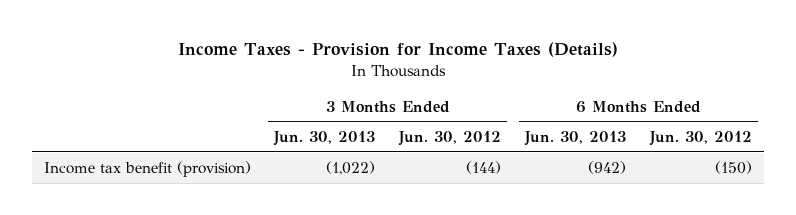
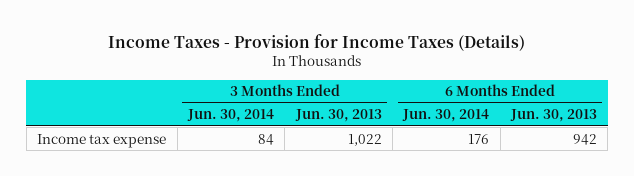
- | 3 Months Ended Jun. 30, 2013 | 3 Months Ended Jun. 30, 2012 | 6 Months Ended Jun. 30, 2013 | 6 Months Ended Jun. 30, 2012
+ | 3 Months Ended Jun. 30, 2014 | 3 Months Ended Jun. 30, 2013 | 6 Months Ended Jun. 30, 2014 | 6 Months Ended Jun. 30, 2013
- Income tax benefit (provision) | (1,022) | (144) | (942) | (150)
+ Income tax expense | 84 | 1,022 | 176 | 942

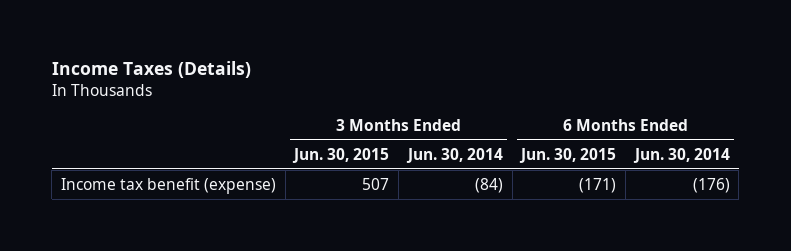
- Income Taxes - Provision for Income Taxes (Details)
+ Income Taxes (Details)
- | 3 Months Ended Jun. 30, 2014 | 3 Months Ended Jun. 30, 2013 | 6 Months Ended Jun. 30, 2014 | 6 Months Ended Jun. 30, 2013
+ | 3 Months Ended Jun. 30, 2015 | 3 Months Ended Jun. 30, 2014 | 6 Months Ended Jun. 30, 2015 | 6 Months Ended Jun. 30, 2014
- Income tax expense | 84 | 1,022 | 176 | 942
+ Income tax benefit (expense) | 507 | (84) | (171) | (176)

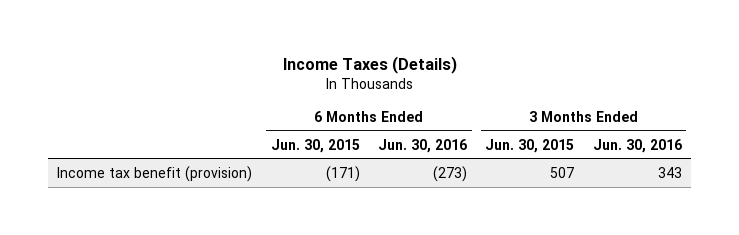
- | 3 Months Ended Jun. 30, 2015 | 3 Months Ended Jun. 30, 2014 | 6 Months Ended Jun. 30, 2015 | 6 Months Ended Jun. 30, 2014
+ | 6 Months Ended Jun. 30, 2015 | 6 Months Ended Jun. 30, 2016 | 3 Months Ended Jun. 30, 2015 | 3 Months Ended Jun. 30, 2016
- Income tax benefit (expense) | 507 | (84) | (171) | (176)
+ Income tax benefit (provision) | (171) | (273) | 507 | 343

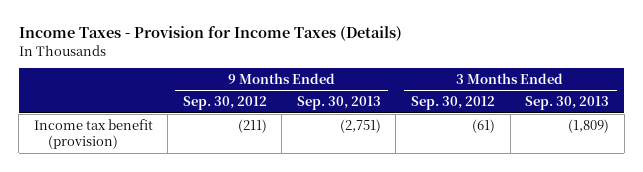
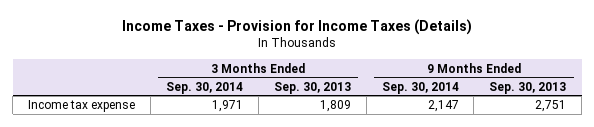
- | 9 Months Ended Sep. 30, 2012 | 9 Months Ended Sep. 30, 2013 | 3 Months Ended Sep. 30, 2012 | 3 Months Ended Sep. 30, 2013
+ | 3 Months Ended Sep. 30, 2014 | 3 Months Ended Sep. 30, 2013 | 9 Months Ended Sep. 30, 2014 | 9 Months Ended Sep. 30, 2013
- Income tax benefit (provision) | (211) | (2,751) | (61) | (1,809)
+ Income tax expense | 1,971 | 1,809 | 2,147 | 2,751

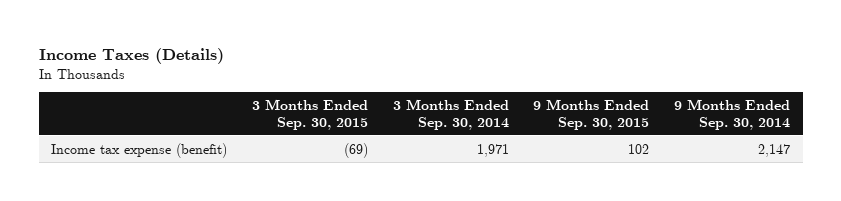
- Income Taxes - Provision for Income Taxes (Details)
+ Income Taxes (Details)
- | 3 Months Ended Sep. 30, 2014 | 3 Months Ended Sep. 30, 2013 | 9 Months Ended Sep. 30, 2014 | 9 Months Ended Sep. 30, 2013
+ | 3 Months Ended Sep. 30, 2015 | 3 Months Ended Sep. 30, 2014 | 9 Months Ended Sep. 30, 2015 | 9 Months Ended Sep. 30, 2014
- Income tax expense | 1,971 | 1,809 | 2,147 | 2,751
+ Income tax expense (benefit) | (69) | 1,971 | 102 | 2,147

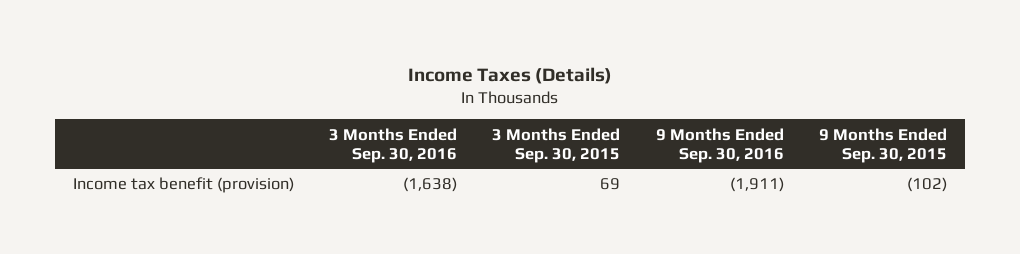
- | 3 Months Ended Sep. 30, 2015 | 3 Months Ended Sep. 30, 2014 | 9 Months Ended Sep. 30, 2015 | 9 Months Ended Sep. 30, 2014
+ | 3 Months Ended Sep. 30, 2016 | 3 Months Ended Sep. 30, 2015 | 9 Months Ended Sep. 30, 2016 | 9 Months Ended Sep. 30, 2015
- Income tax expense (benefit) | (69) | 1,971 | 102 | 2,147
+ Income tax benefit (provision) | (1,638) | 69 | (1,911) | (102)

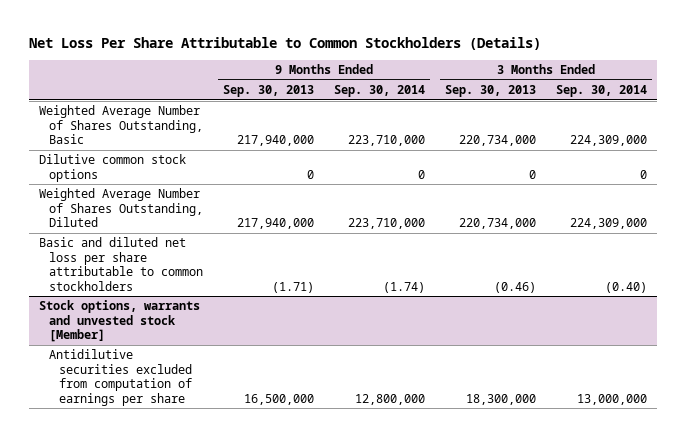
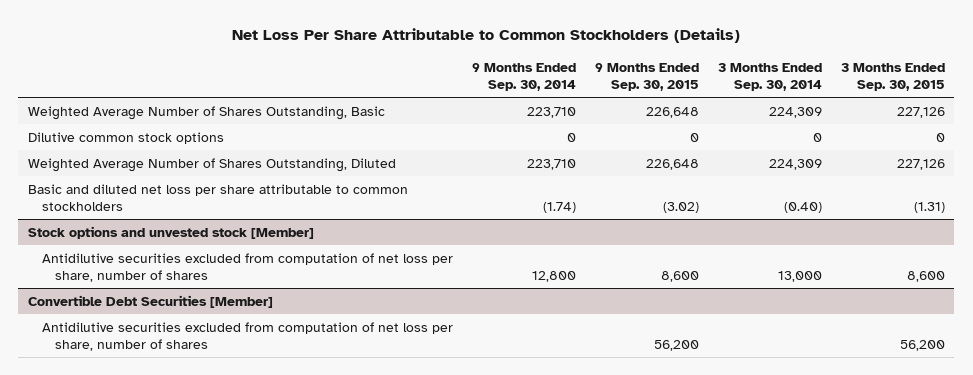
- | 9 Months Ended Sep. 30, 2013 | 9 Months Ended Sep. 30, 2014 | 3 Months Ended Sep. 30, 2013 | 3 Months Ended Sep. 30, 2014
+ | 9 Months Ended Sep. 30, 2014 | 9 Months Ended Sep. 30, 2015 | 3 Months Ended Sep. 30, 2014 | 3 Months Ended Sep. 30, 2015
- Weighted Average Number of Shares Outstanding, Basic | 217,940,000 | 223,710,000 | 220,734,000 | 224,309,000
+ Weighted Average Number of Shares Outstanding, Basic | 223,710 | 226,648 | 224,309 | 227,126
- Weighted Average Number of Shares Outstanding, Diluted | 217,940,000 | 223,710,000 | 220,734,000 | 224,309,000
+ Weighted Average Number of Shares Outstanding, Diluted | 223,710 | 226,648 | 224,309 | 227,126
- Stock options, warrants and unvested stock [Member]
- Antidilutive securities excluded from computation of earnings per share | 16,500,000 | 12,800,000 | 18,300,000 | 13,000,000
+ Stock options and unvested stock [Member]
+ Antidilutive securities excluded from computation of net loss per share, number of shares | 12,800 | 8,600 | 13,000 | 8,600
+ Convertible Debt Securities [Member]
+ Antidilutive securities excluded from computation of net loss per share, number of shares | | 56,200 | | 56,200

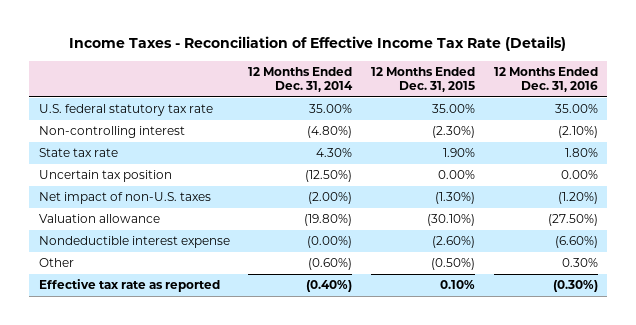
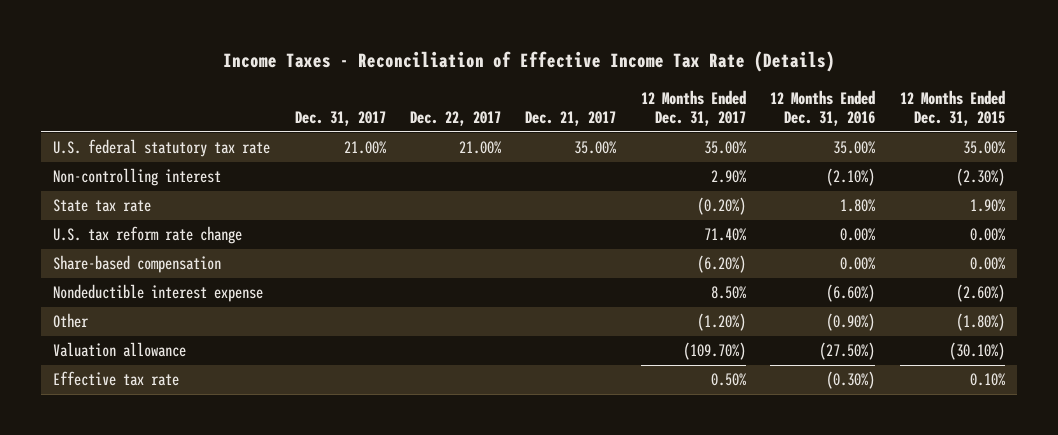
- | 12 Months Ended Dec. 31, 2014 | 12 Months Ended Dec. 31, 2015 | 12 Months Ended Dec. 31, 2016
+ | Dec. 31, 2017 | Dec. 22, 2017 | Dec. 21, 2017 | 12 Months Ended Dec. 31, 2017 | 12 Months Ended Dec. 31, 2016 | 12 Months Ended Dec. 31, 2015
- Uncertain tax position | (12.50%) | 0.00% | 0.00%
- Net impact of non-U.S. taxes | (2.00%) | (1.30%) | (1.20%)
+ U.S. tax reform rate change | | | | 71.40% | 0.00% | 0.00%
+ Share-based compensation | | | | (6.20%) | 0.00% | 0.00%
- Other | (0.60%) | (0.50%) | 0.30%
- Effective tax rate as reported | (0.40%) | 0.10% | (0.30%)
+ Other | | | | (1.20%) | (0.90%) | (1.80%)
moved down: Valuation allowance | | | | (109.70%) | (27.50%) | (30.10%)
+ Effective tax rate | | | | 0.50% | (0.30%) | 0.10%

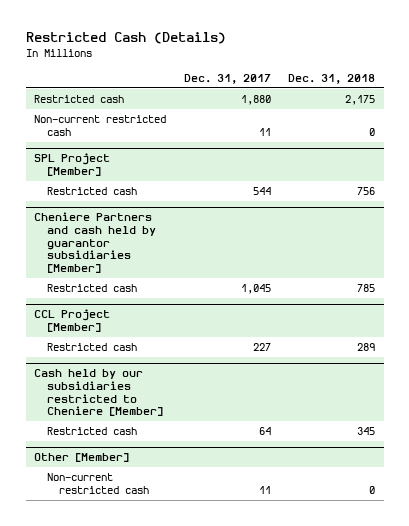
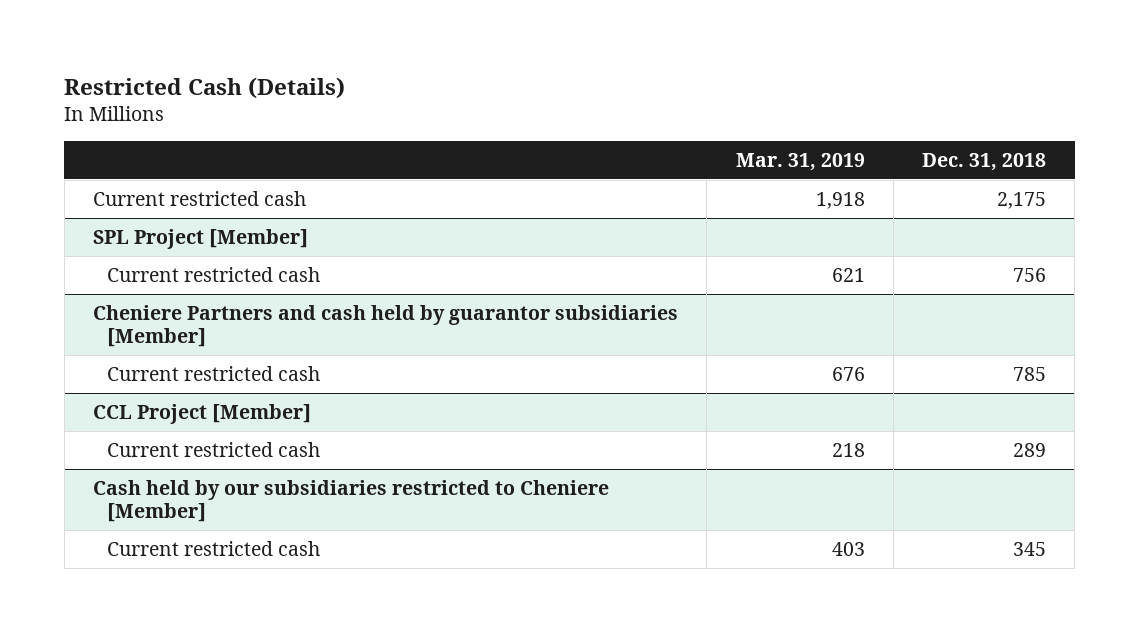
- | Dec. 31, 2017 | Dec. 31, 2018
+ | Mar. 31, 2019 | Dec. 31, 2018
- Restricted cash | 1,880 | 2,175
- Non-current restricted cash | 11 | 0
+ Current restricted cash | 1,918 | 2,175
@ SPL Project [Member]
- Restricted cash | 544 | 756
+ Current restricted cash | 621 | 756
@ Cheniere Partners and cash held by guarantor subsidiaries [Member]
- Restricted cash | 1,045 | 785
+ Current restricted cash | 676 | 785
@ CCL Project [Member]
- Restricted cash | 227 | 289
+ Current restricted cash | 218 | 289
@ Cash held by our subsidiaries restricted to Cheniere [Member]
- Restricted cash | 64 | 345
- Other [Member]
- Non-current restricted cash | 11 | 0
@ Cash held by our subsidiaries restricted to Cheniere [Member]
+ Current restricted cash | 403 | 345

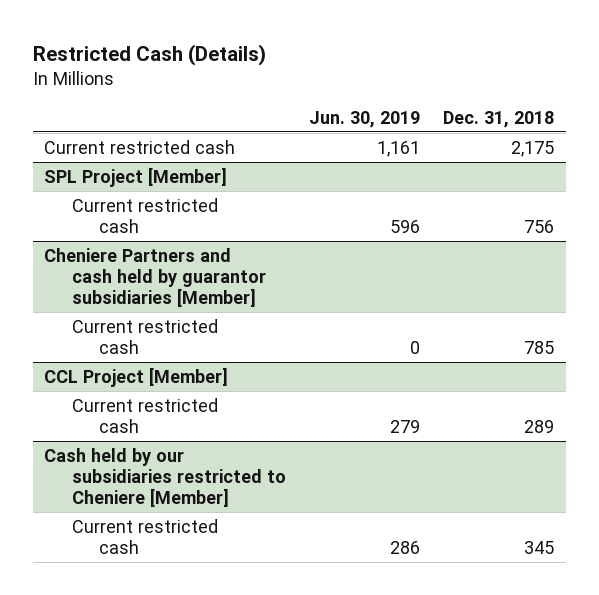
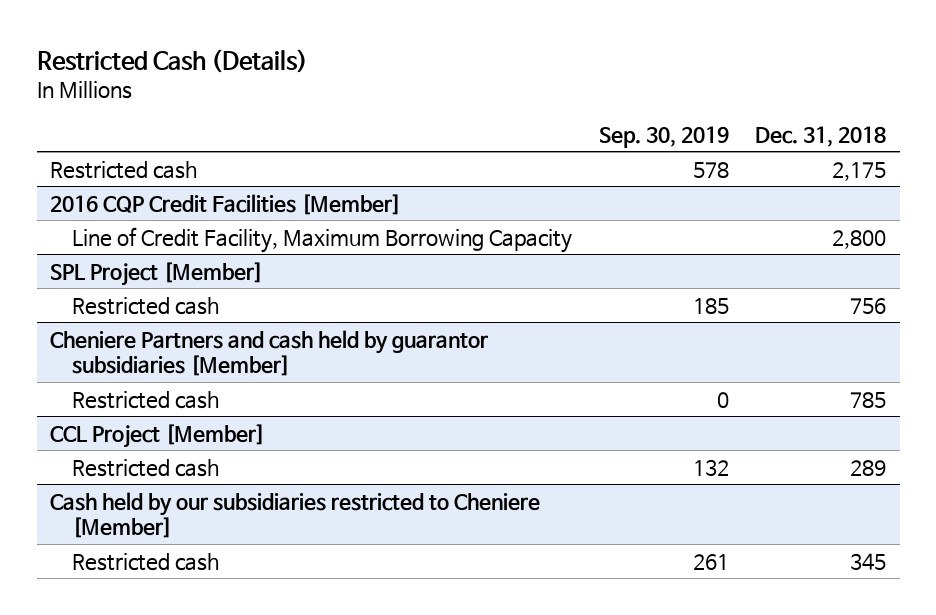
- | Jun. 30, 2019 | Dec. 31, 2018
+ | Sep. 30, 2019 | Dec. 31, 2018
- Current restricted cash | 1,161 | 2,175
+ Restricted cash | 578 | 2,175
+ 2016 CQP Credit Facilities [Member]
+ Line of Credit Facility, Maximum Borrowing Capacity | | 2,800
@ SPL Project [Member]
- Current restricted cash | 596 | 756
+ Restricted cash | 185 | 756
@ Cheniere Partners and cash held by guarantor subsidiaries [Member]
- Current restricted cash | 0 | 785
+ Restricted cash | 0 | 785
@ CCL Project [Member]
- Current restricted cash | 279 | 289
+ Restricted cash | 132 | 289
@ Cash held by our subsidiaries restricted to Cheniere [Member]
- Current restricted cash | 286 | 345
+ Restricted cash | 261 | 345

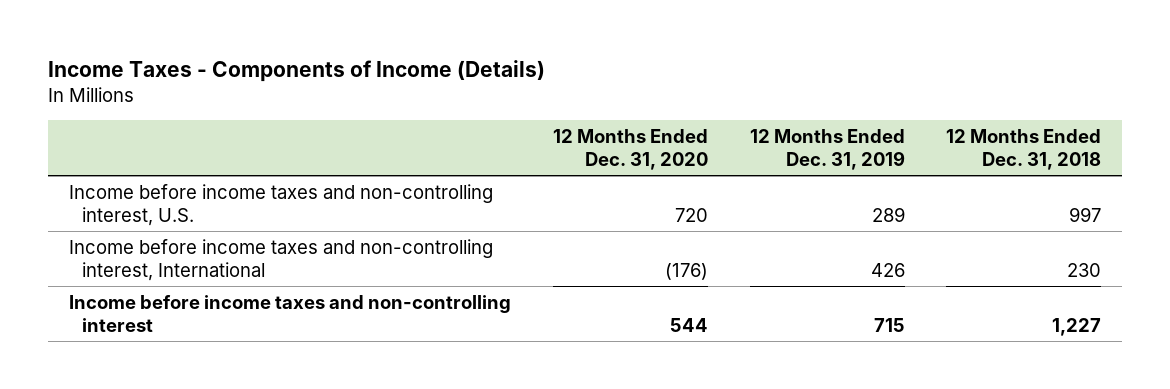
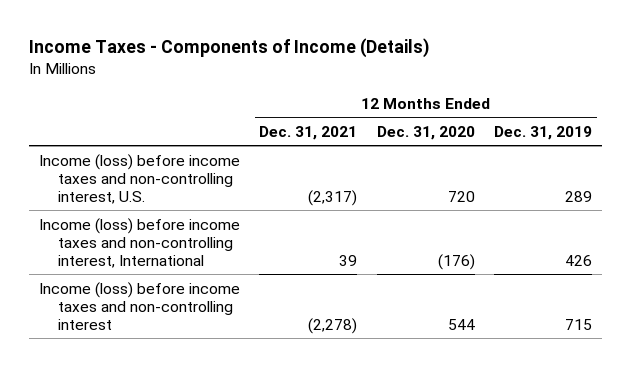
- | 12 Months Ended Dec. 31, 2020 | 12 Months Ended Dec. 31, 2019 | 12 Months Ended Dec. 31, 2018
+ | 12 Months Ended Dec. 31, 2021 | 12 Months Ended Dec. 31, 2020 | 12 Months Ended Dec. 31, 2019
- Income before income taxes and non-controlling interest, U.S. | 720 | 289 | 997
- Income before income taxes and non-controlling interest, International | (176) | 426 | 230
- Income before income taxes and non-controlling interest | 544 | 715 | 1,227
+ Income (loss) before income taxes and non-controlling interest, U.S. | (2,317) | 720 | 289
+ Income (loss) before income taxes and non-controlling interest, International | 39 | (176) | 426
+ Income (loss) before income taxes and non-controlling interest | (2,278) | 544 | 715

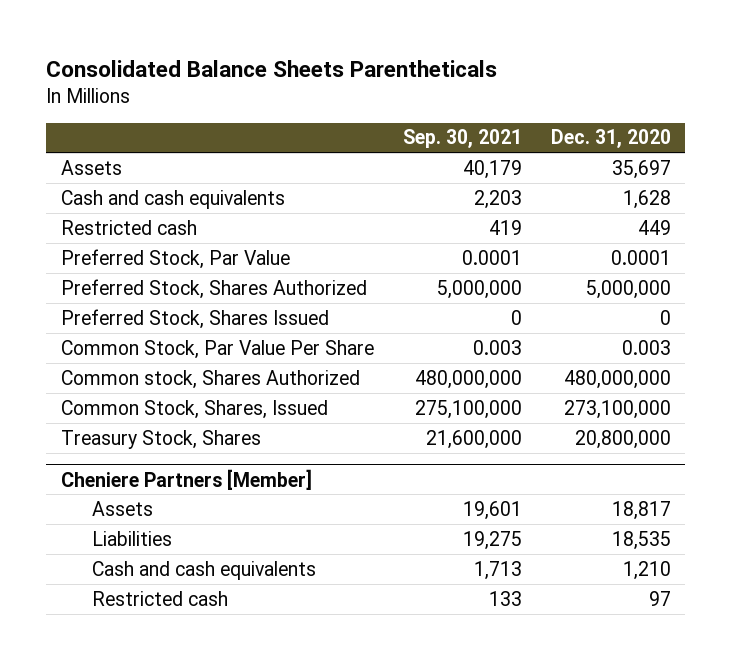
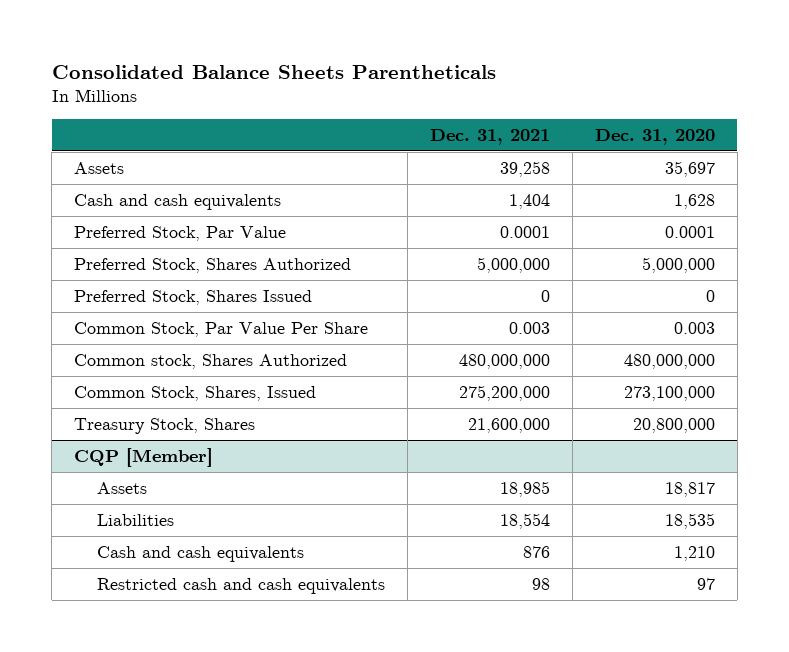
- | Sep. 30, 2021 | Dec. 31, 2020
+ | Dec. 31, 2021 | Dec. 31, 2020
- Restricted cash | 419 | 449
- Cheniere Partners [Member]
+ CQP [Member]
- Restricted cash | 133 | 97
+ Restricted cash and cash equivalents | 98 | 97

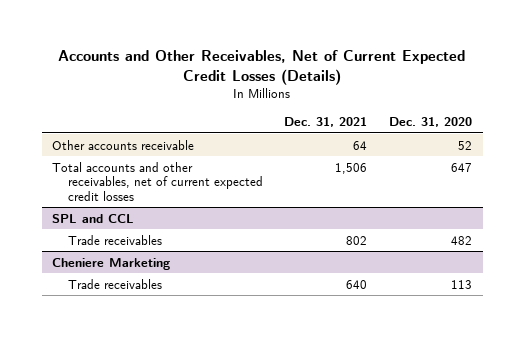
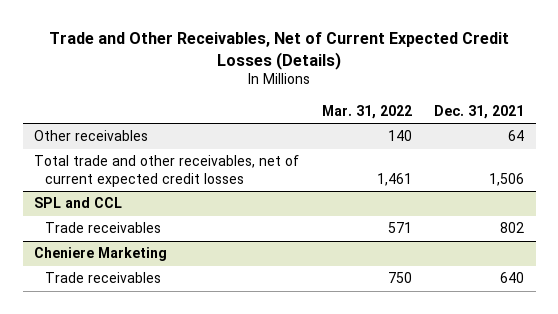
- Accounts and Other Receivables, Net of Current Expected Credit Losses (Details)
+ Trade and Other Receivables, Net of Current Expected Credit Losses (Details)
- | Dec. 31, 2021 | Dec. 31, 2020
+ | Mar. 31, 2022 | Dec. 31, 2021
- Other accounts receivable | 64 | 52
- Total accounts and other receivables, net of current expected credit losses | 1,506 | 647
+ Other receivables | 140 | 64
+ Total trade and other receivables, net of current expected credit losses | 1,461 | 1,506

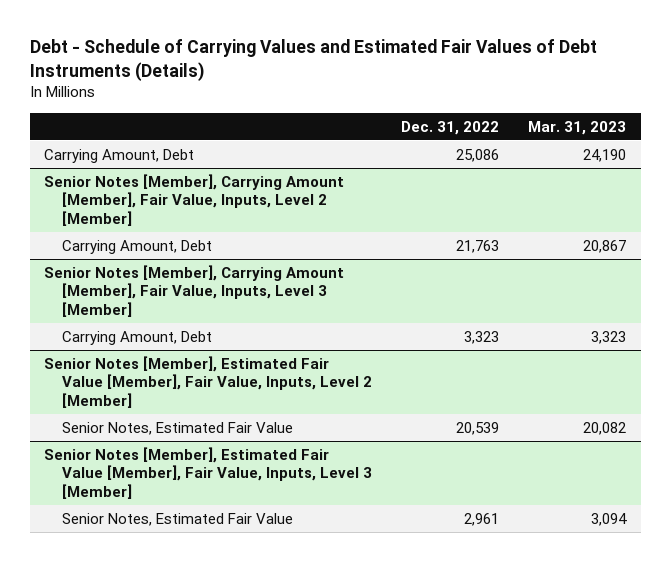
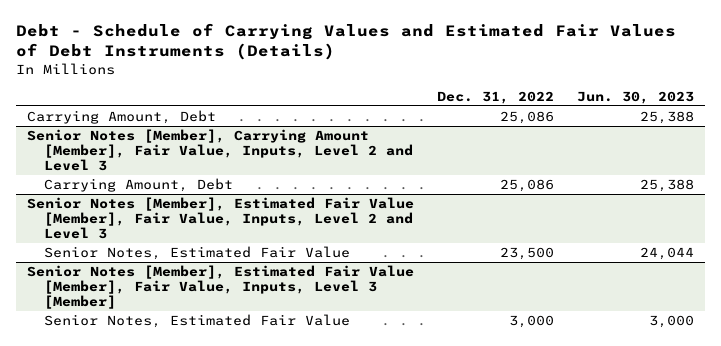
- | Dec. 31, 2022 | Mar. 31, 2023
+ | Dec. 31, 2022 | Jun. 30, 2023
- Senior Notes [Member], Carrying Amount [Member], Fair Value, Inputs, Level 2 [Member]
- Carrying Amount, Debt | 21,763 | 20,867
- Senior Notes [Member], Carrying Amount [Member], Fair Value, Inputs, Level 3 [Member]
- Carrying Amount, Debt | 3,323 | 3,323
- Senior Notes [Member], Estimated Fair Value [Member], Fair Value, Inputs, Level 2 [Member]
- Senior Notes, Estimated Fair Value | 20,539 | 20,082
+ Senior Notes [Member], Carrying Amount [Member], Fair Value, Inputs, Level 2 and Level 3
+ Carrying Amount, Debt | 25,086 | 25,388
+ Senior Notes [Member], Estimated Fair Value [Member], Fair Value, Inputs, Level 2 and Level 3
+ Senior Notes, Estimated Fair Value | 23,500 | 24,044
@ Senior Notes [Member], Estimated Fair Value [Member], Fair Value, Inputs, Level 3 [Member]
- Senior Notes, Estimated Fair Value | 2,961 | 3,094
+ Senior Notes, Estimated Fair Value | 3,000 | 3,000

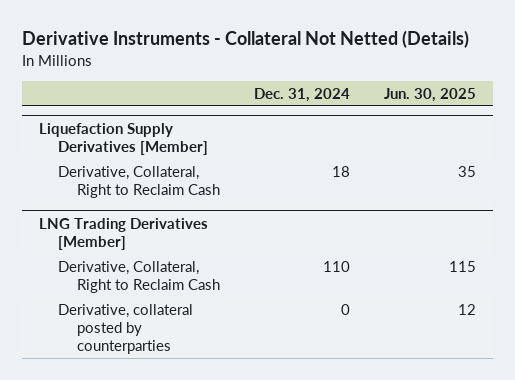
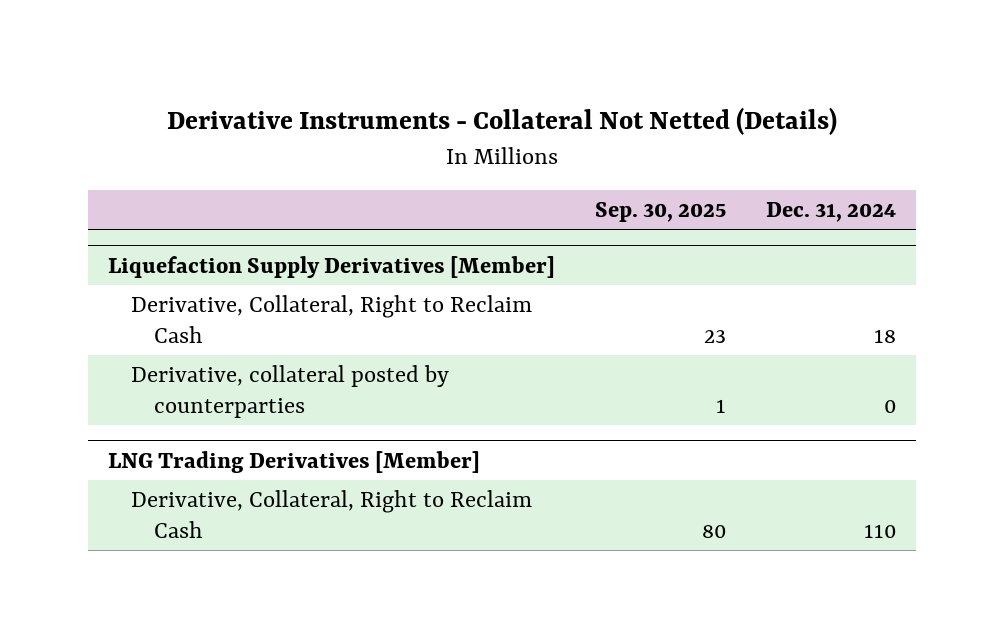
- | Dec. 31, 2024 | Jun. 30, 2025
+ | Sep. 30, 2025 | Dec. 31, 2024
@ Liquefaction Supply Derivatives [Member]
+ Derivative, collateral posted by counterparties | 1 | 0
@ LNG Trading Derivatives [Member]
- Derivative, collateral posted by counterparties | 0 | 12

